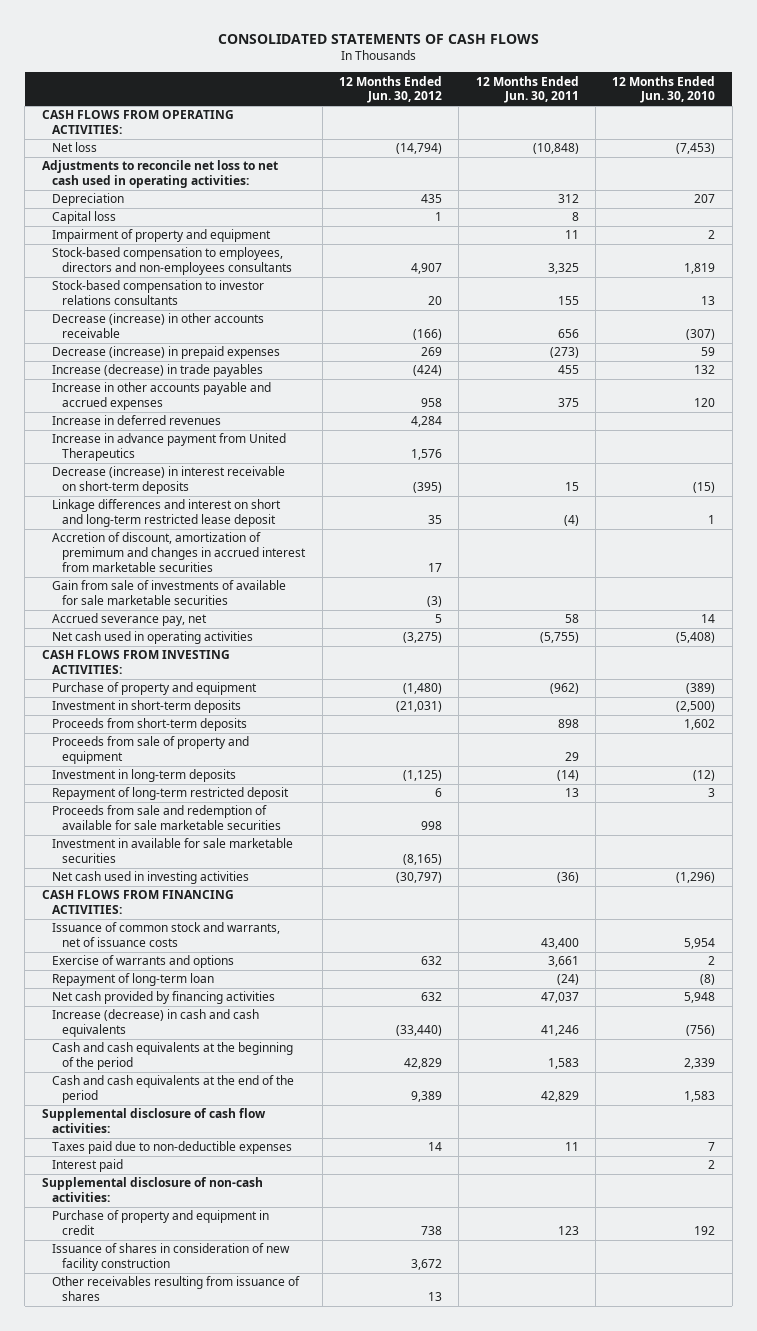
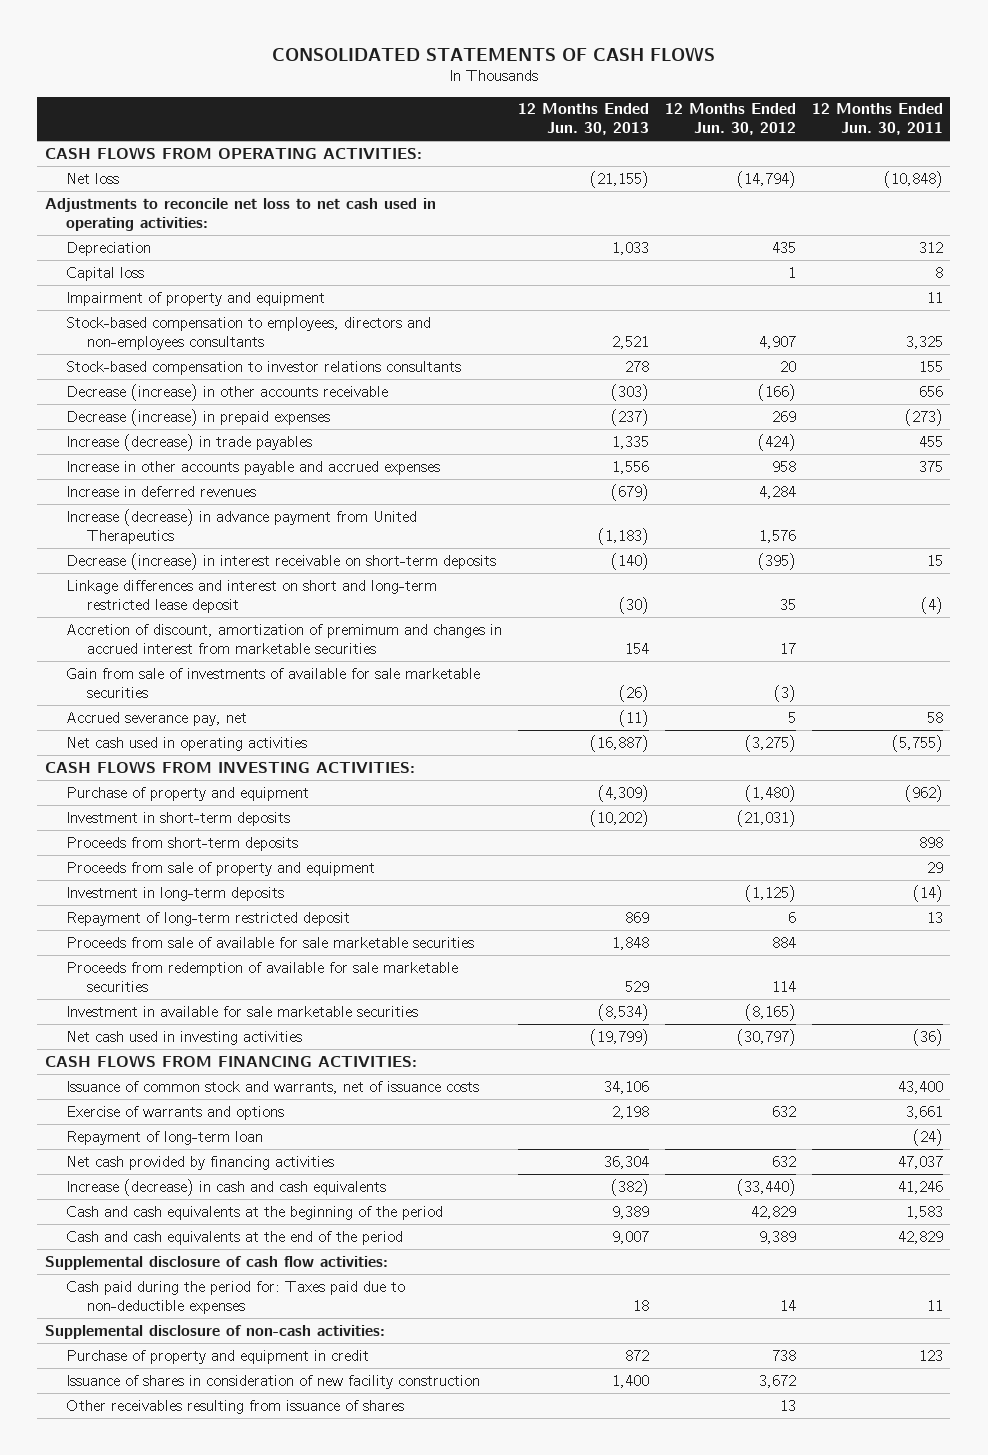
- | 12 Months Ended Jun. 30, 2012 | 12 Months Ended Jun. 30, 2011 | 12 Months Ended Jun. 30, 2010
+ | 12 Months Ended Jun. 30, 2013 | 12 Months Ended Jun. 30, 2012 | 12 Months Ended Jun. 30, 2011
- Increase in advance payment from United Therapeutics | 1,576 | |
+ Increase (decrease) in advance payment from United Therapeutics | (1,183) | 1,576 |
- Proceeds from sale and redemption of available for sale marketable securities | 998 | |
+ Proceeds from sale of available for sale marketable securities | 1,848 | 884 |
+ Proceeds from redemption of available for sale marketable securities | 529 | 114 |
- Taxes paid due to non-deductible expenses | 14 | 11 | 7
- Interest paid | | | 2
+ Cash paid during the period for: Taxes paid due to non-deductible expenses | 18 | 14 | 11

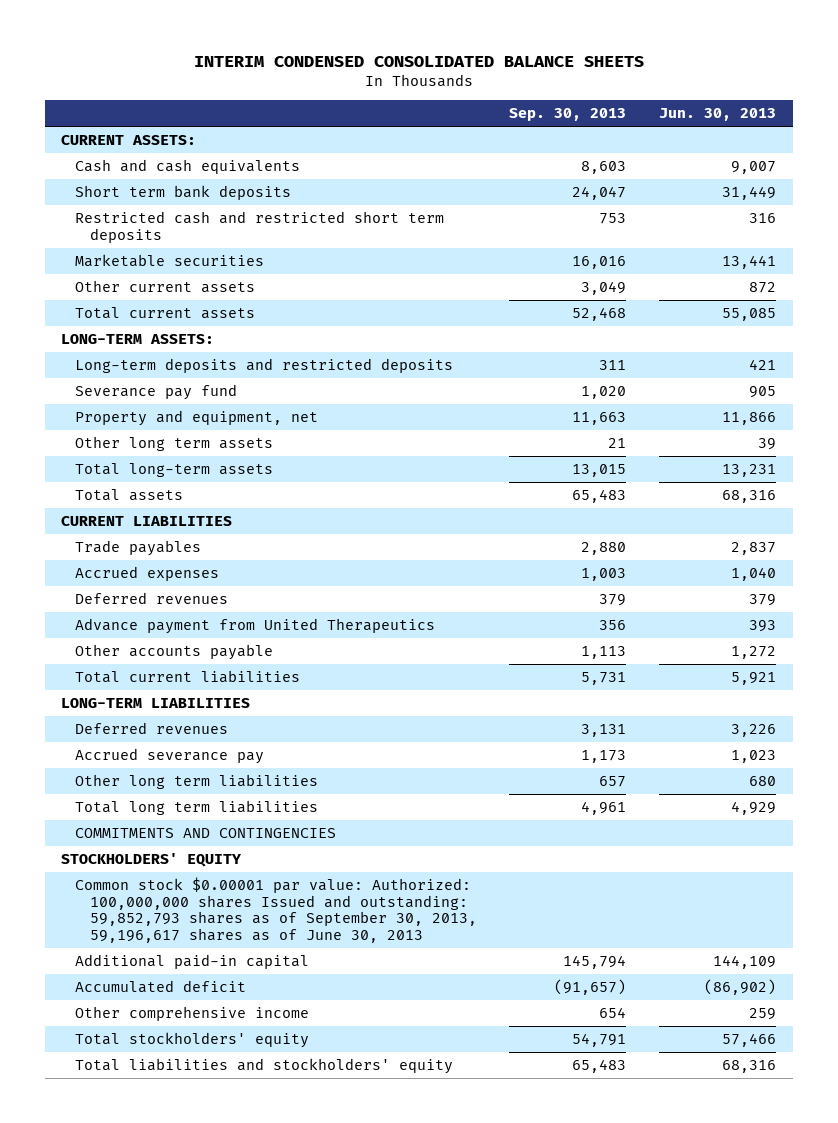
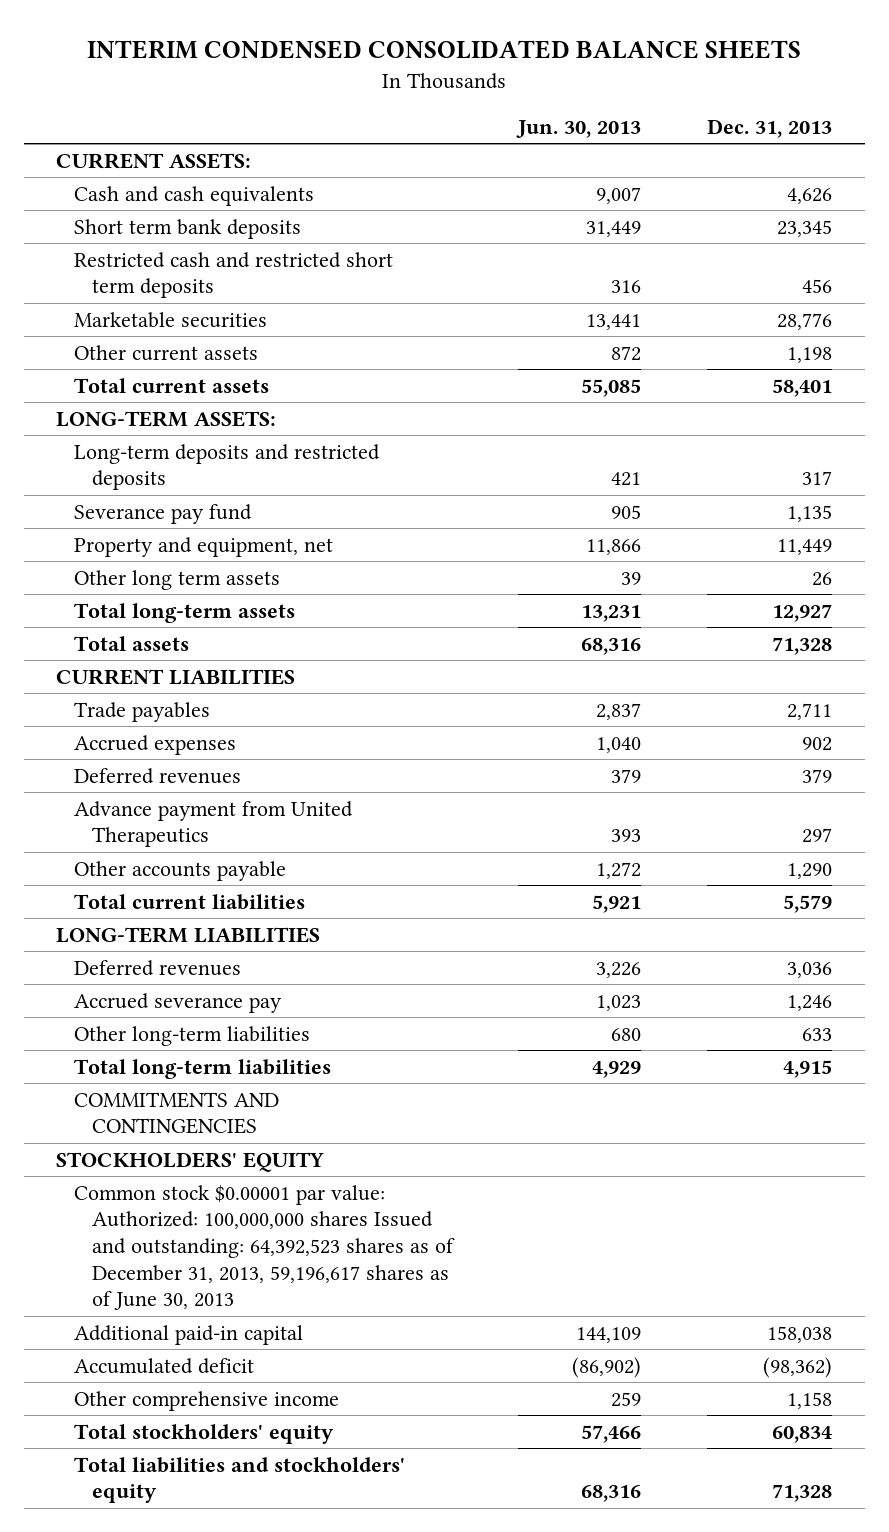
- | Sep. 30, 2013 | Jun. 30, 2013
+ | Jun. 30, 2013 | Dec. 31, 2013
- Other long term liabilities | 657 | 680
- Total long term liabilities | 4,961 | 4,929
+ Other long-term liabilities | 680 | 633
+ Total long-term liabilities | 4,929 | 4,915
- Common stock $0.00001 par value: Authorized: 100,000,000 shares Issued and outstanding: 59,852,793 shares as of September 30, 2013, 59,196,617 shares as of June 30, 2013
+ Common stock $0.00001 par value: Authorized: 100,000,000 shares Issued and outstanding: 64,392,523 shares as of December 31, 2013, 59,196,617 shares as of June 30, 2013

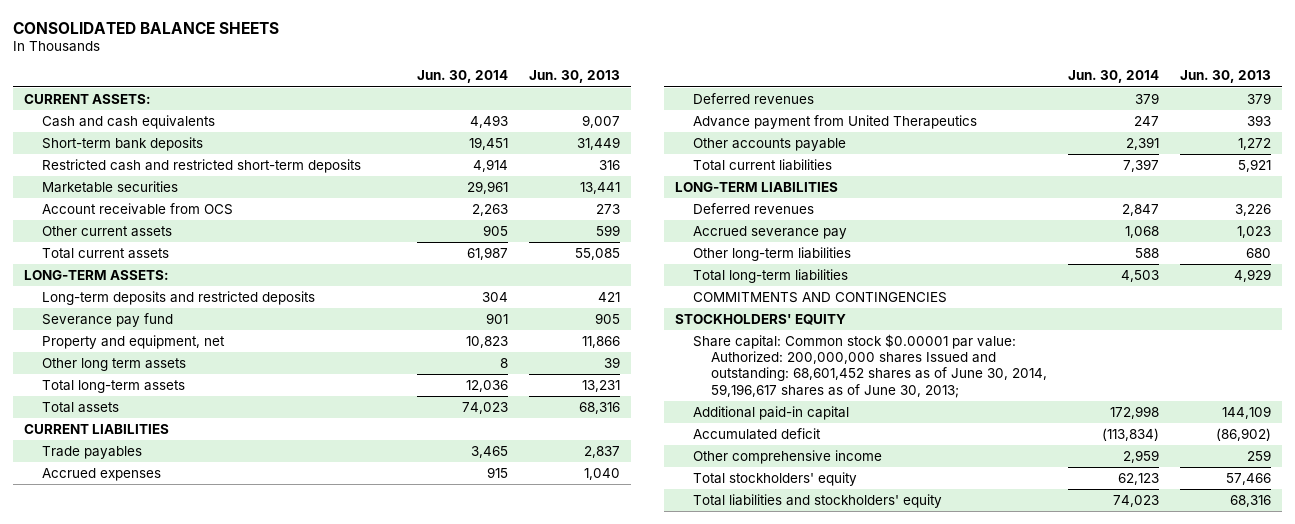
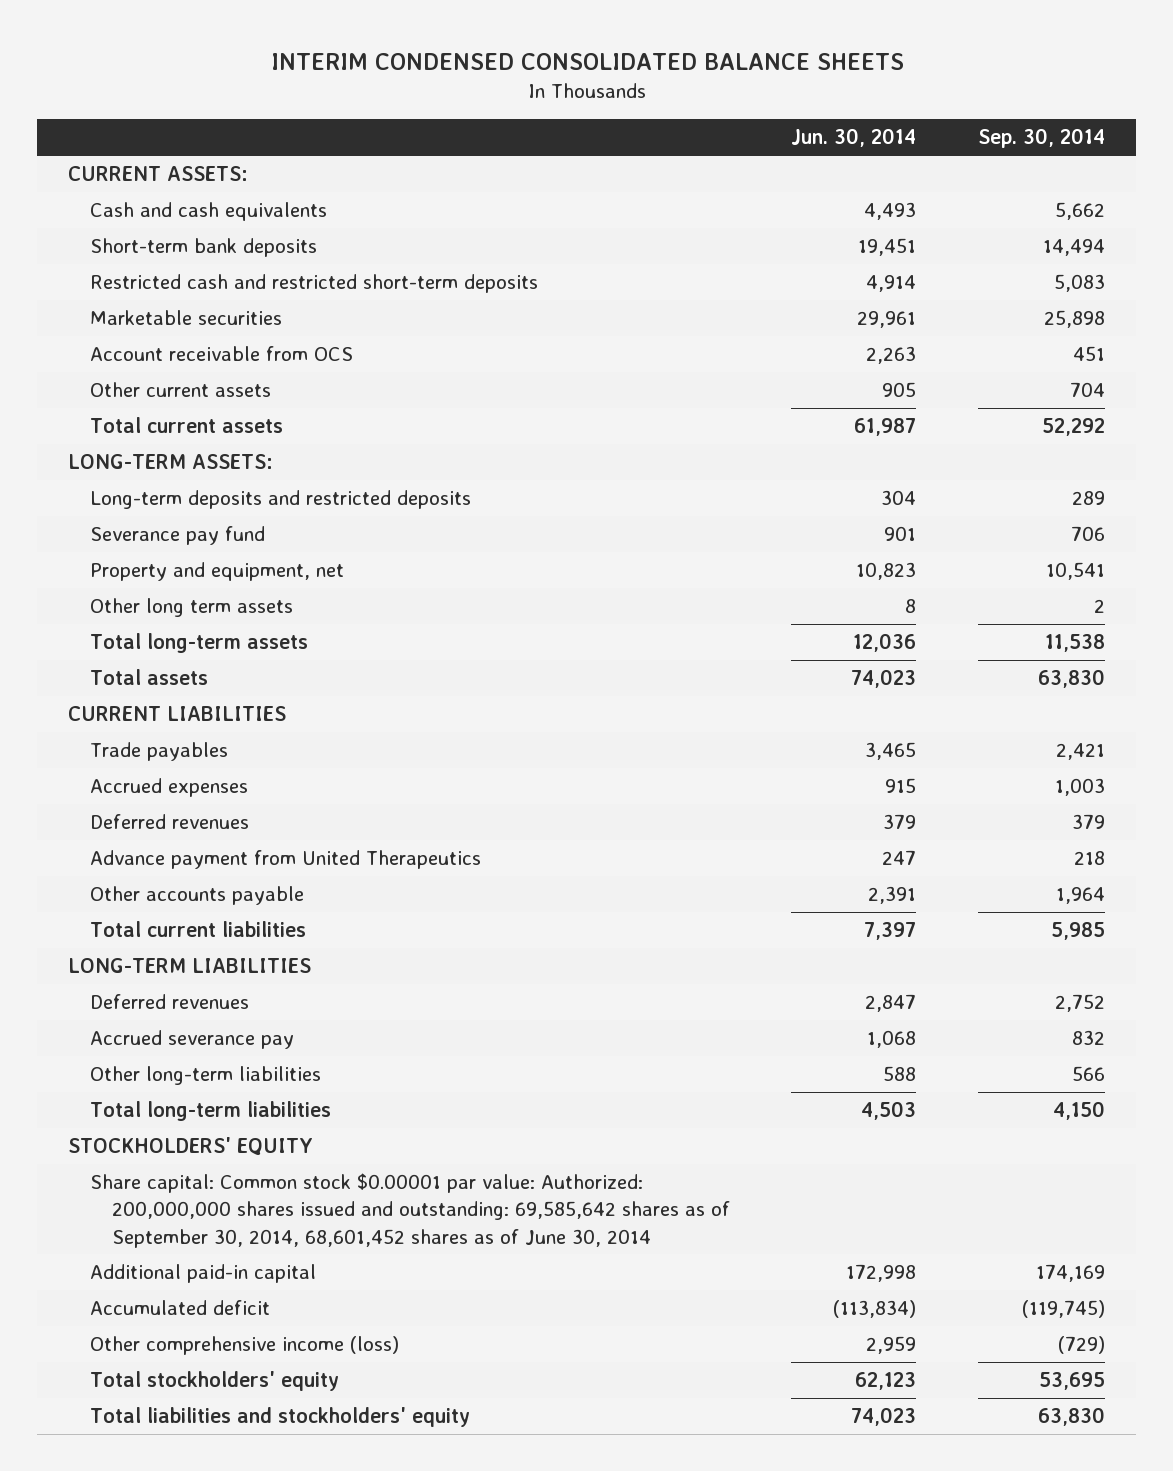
- CONSOLIDATED BALANCE SHEETS
+ INTERIM CONDENSED CONSOLIDATED BALANCE SHEETS
- | Jun. 30, 2014 | Jun. 30, 2013
+ | Jun. 30, 2014 | Sep. 30, 2014
- COMMITMENTS AND CONTINGENCIES
- Share capital: Common stock $0.00001 par value: Authorized: 200,000,000 shares Issued and outstanding: 68,601,452 shares as of June 30, 2014, 59,196,617 shares as of June 30, 2013;
+ Share capital: Common stock $0.00001 par value: Authorized: 200,000,000 shares issued and outstanding: 69,585,642 shares as of September 30, 2014, 68,601,452 shares as of June 30, 2014
- Other comprehensive income | 2,959 | 259
+ Other comprehensive income (loss) | 2,959 | (729)

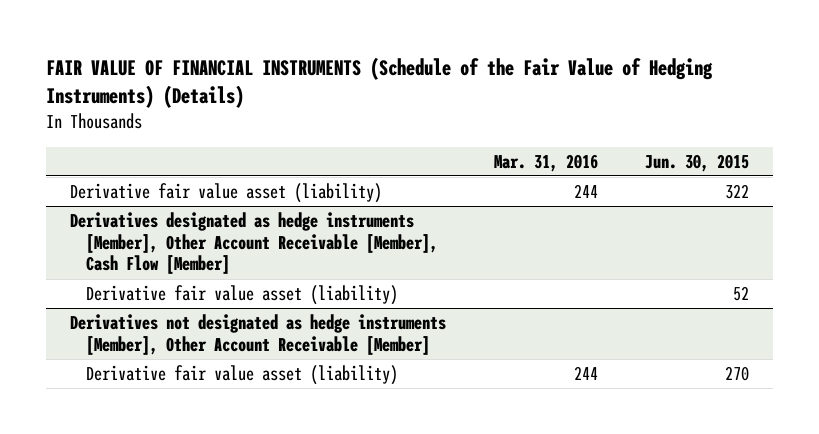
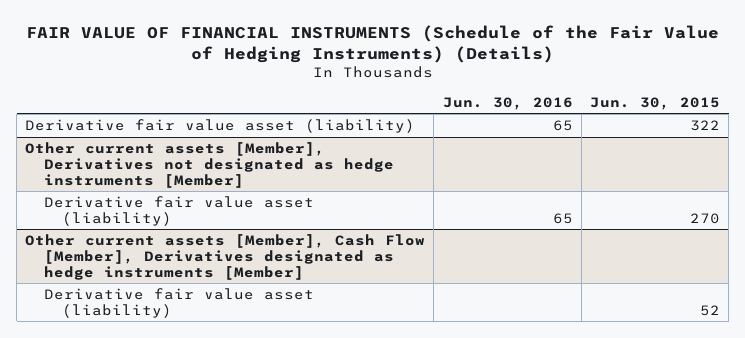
- | Mar. 31, 2016 | Jun. 30, 2015
+ | Jun. 30, 2016 | Jun. 30, 2015
- Derivatives designated as hedge instruments [Member], Other Account Receivable [Member], Cash Flow [Member]
- Derivative fair value asset (liability) | | 52
- Derivatives not designated as hedge instruments [Member], Other Account Receivable [Member]
+ Other current assets [Member], Derivatives not designated as hedge instruments [Member]
+ Other current assets [Member], Cash Flow [Member], Derivatives designated as hedge instruments [Member]
+ Derivative fair value asset (liability) | | 52

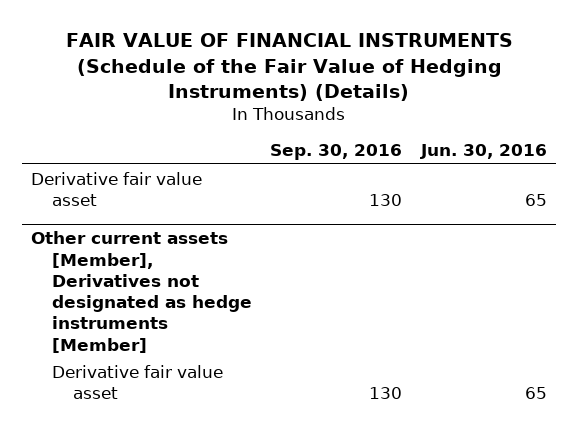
- | Jun. 30, 2016 | Jun. 30, 2015
+ | Sep. 30, 2016 | Jun. 30, 2016
- Derivative fair value asset (liability) | 65 | 322
+ Derivative fair value asset | 130 | 65
@ Other current assets [Member], Derivatives not designated as hedge instruments [Member]
- Derivative fair value asset (liability) | 65 | 270
- Other current assets [Member], Cash Flow [Member], Derivatives designated as hedge instruments [Member]
- Derivative fair value asset (liability) | | 52
@ Other current assets [Member], Derivatives not designated as hedge instruments [Member]
+ Derivative fair value asset | 130 | 65

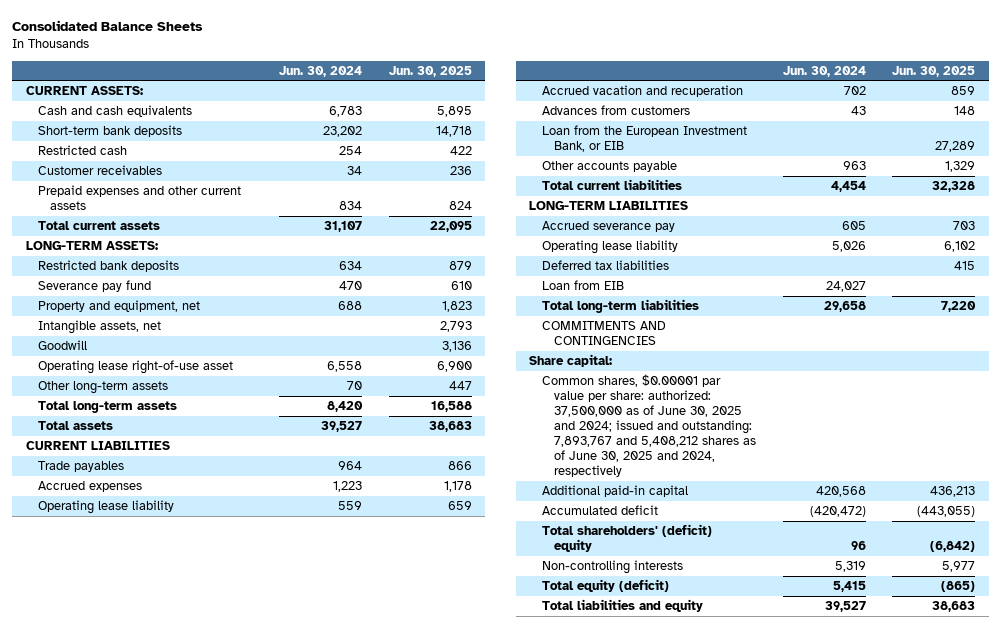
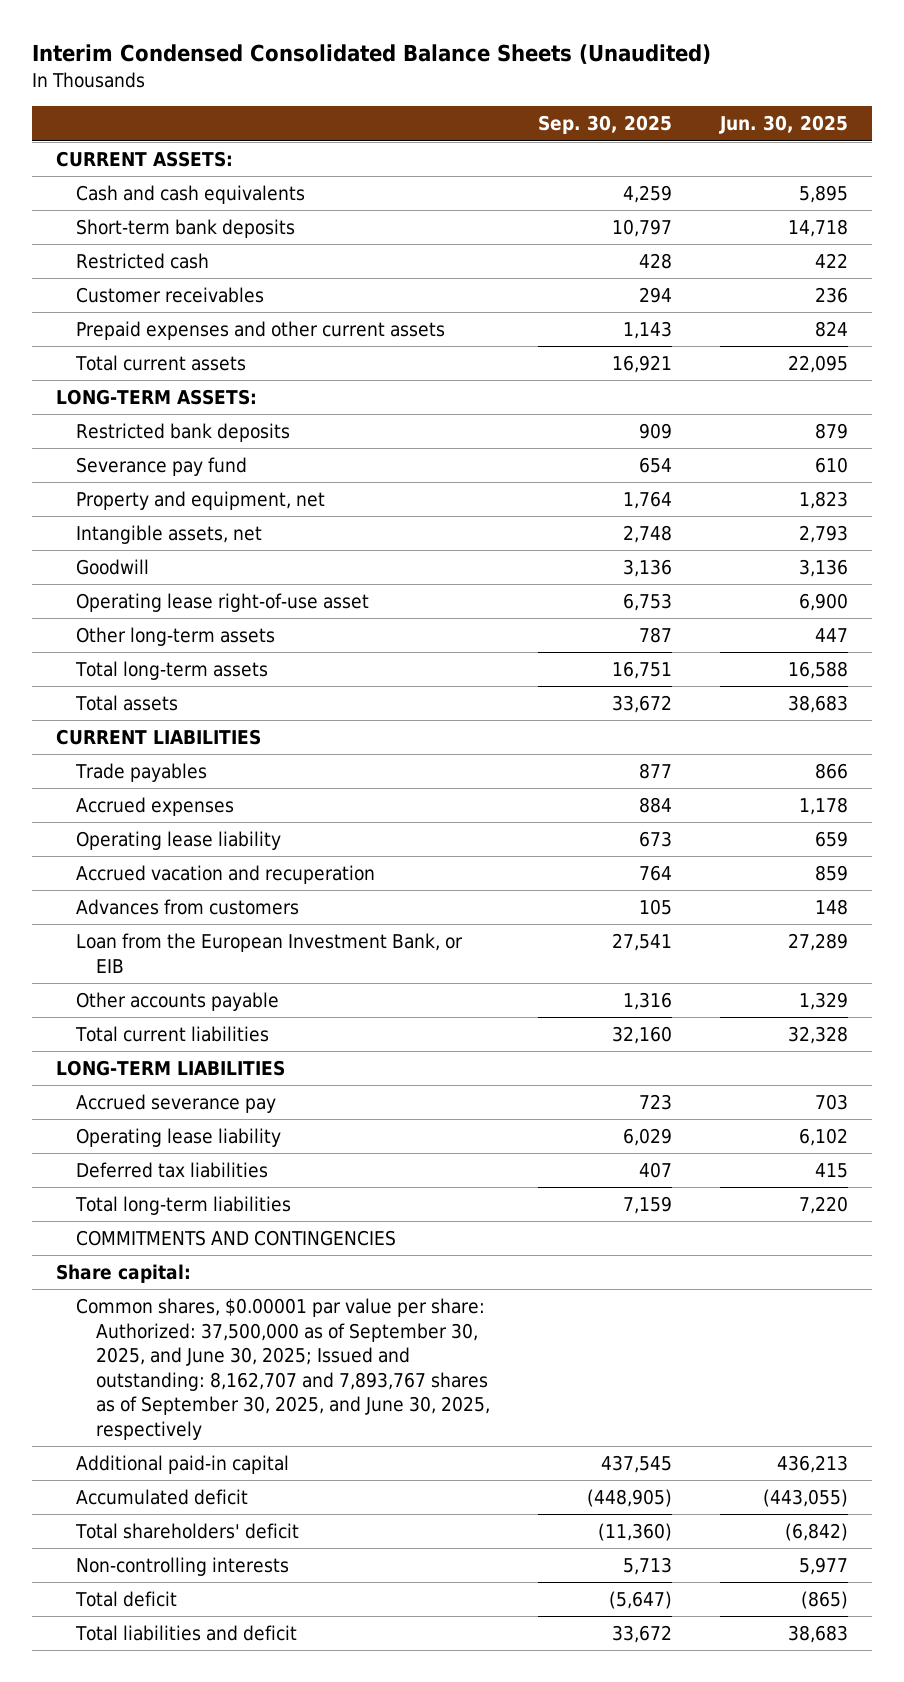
- Consolidated Balance Sheets
+ Interim Condensed Consolidated Balance Sheets (Unaudited)
- | Jun. 30, 2024 | Jun. 30, 2025
+ | Sep. 30, 2025 | Jun. 30, 2025
- Loan from EIB | 24,027 |
- Common shares, $0.00001 par value per share: authorized: 37,500,000 as of June 30, 2025 and 2024; issued and outstanding: 7,893,767 and 5,408,212 shares as of June 30, 2025 and 2024, respectively
+ Common shares, $0.00001 par value per share: Authorized: 37,500,000 as of September 30, 2025, and June 30, 2025; Issued and outstanding: 8,162,707 and 7,893,767 shares as of September 30, 2025, and June 30, 2025, respectively
- Total shareholders' (deficit) equity | 96 | (6,842)
+ Total shareholders' deficit | (11,360) | (6,842)
- Total equity (deficit) | 5,415 | (865)
- Total liabilities and equity | 39,527 | 38,683
+ Total deficit | (5,647) | (865)
+ Total liabilities and deficit | 33,672 | 38,683

